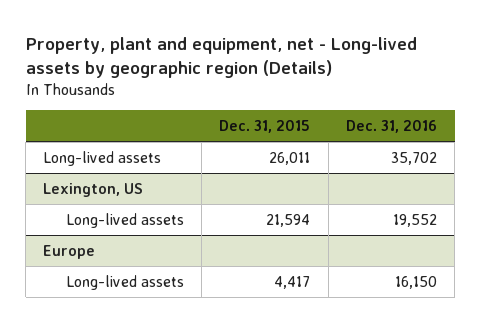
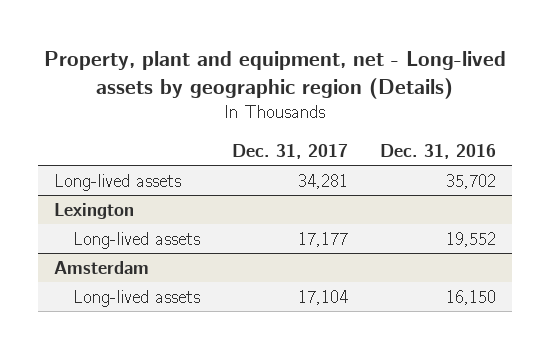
- | Dec. 31, 2015 | Dec. 31, 2016
+ | Dec. 31, 2017 | Dec. 31, 2016
- Lexington, US
+ Lexington
- Europe
+ Amsterdam

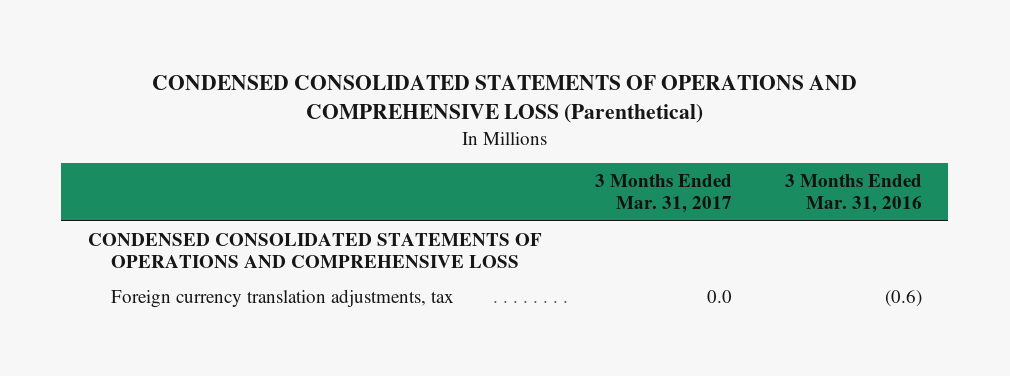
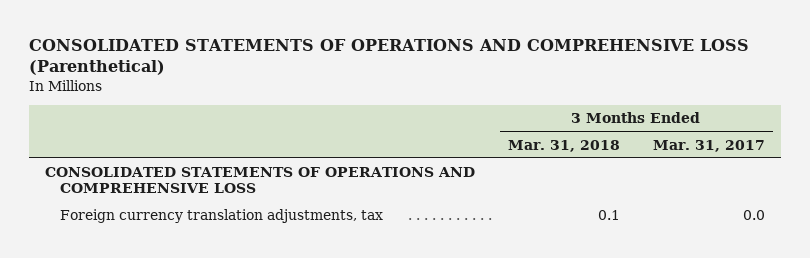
- CONDENSED CONSOLIDATED STATEMENTS OF OPERATIONS AND COMPREHENSIVE LOSS (Parenthetical)
+ CONSOLIDATED STATEMENTS OF OPERATIONS AND COMPREHENSIVE LOSS (Parenthetical)
- | 3 Months Ended Mar. 31, 2017 | 3 Months Ended Mar. 31, 2016
+ | 3 Months Ended Mar. 31, 2018 | 3 Months Ended Mar. 31, 2017
- CONDENSED CONSOLIDATED STATEMENTS OF OPERATIONS AND COMPREHENSIVE LOSS
+ CONSOLIDATED STATEMENTS OF OPERATIONS AND COMPREHENSIVE LOSS

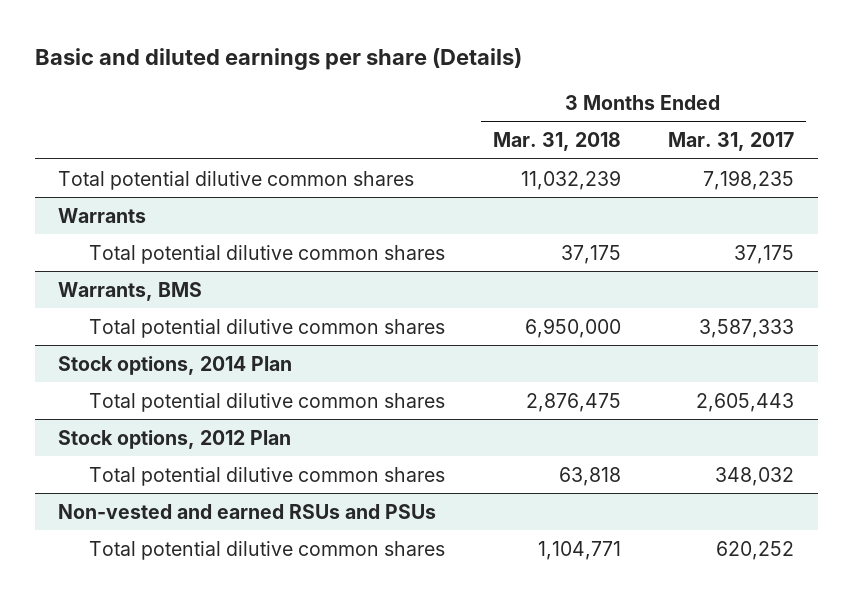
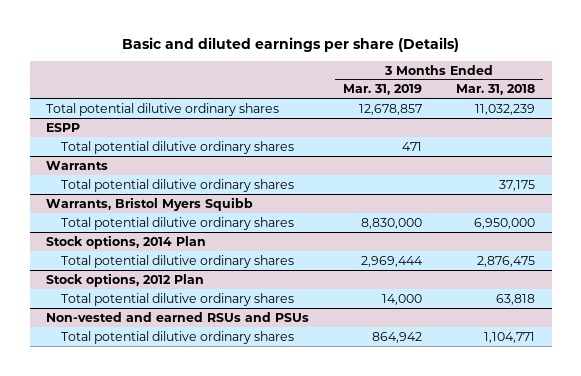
- | 3 Months Ended Mar. 31, 2018 | 3 Months Ended Mar. 31, 2017
+ | 3 Months Ended Mar. 31, 2019 | 3 Months Ended Mar. 31, 2018
- Total potential dilutive common shares | 11,032,239 | 7,198,235
+ Total potential dilutive ordinary shares | 12,678,857 | 11,032,239
+ ESPP
+ Total potential dilutive ordinary shares | 471 |
@ Warrants
- Total potential dilutive common shares | 37,175 | 37,175
- Warrants, BMS
- Total potential dilutive common shares | 6,950,000 | 3,587,333
@ Warrants
+ Total potential dilutive ordinary shares | | 37,175
+ Warrants, Bristol Myers Squibb
+ Total potential dilutive ordinary shares | 8,830,000 | 6,950,000
@ Stock options, 2014 Plan
- Total potential dilutive common shares | 2,876,475 | 2,605,443
+ Total potential dilutive ordinary shares | 2,969,444 | 2,876,475
@ Stock options, 2012 Plan
- Total potential dilutive common shares | 63,818 | 348,032
+ Total potential dilutive ordinary shares | 14,000 | 63,818
@ Non-vested and earned RSUs and PSUs
- Total potential dilutive common shares | 1,104,771 | 620,252
+ Total potential dilutive ordinary shares | 864,942 | 1,104,771

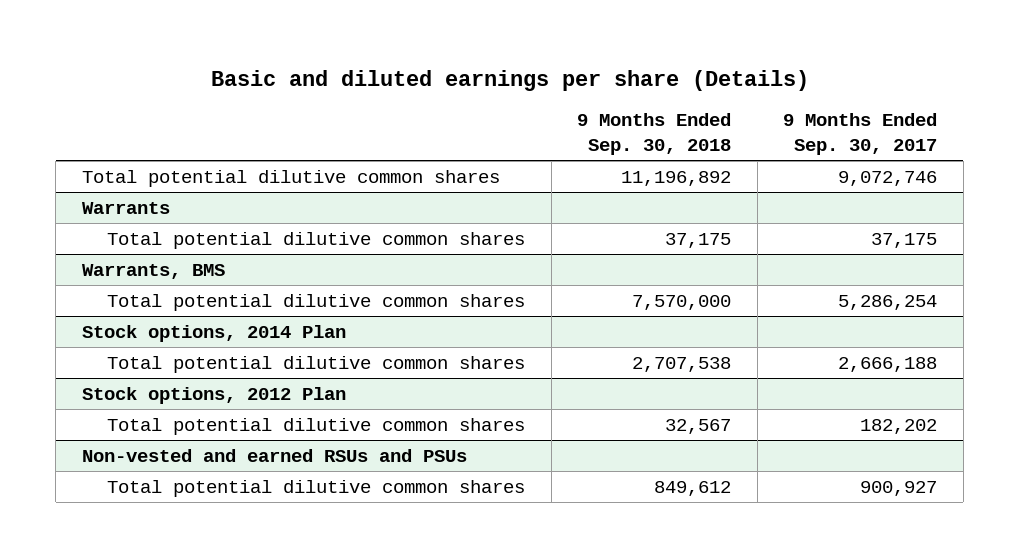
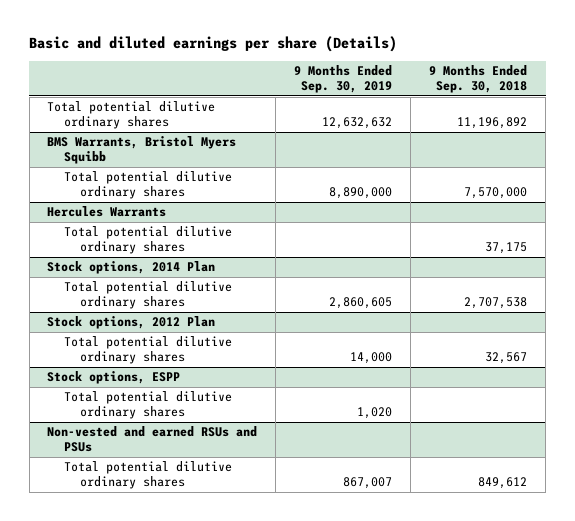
- | 9 Months Ended Sep. 30, 2018 | 9 Months Ended Sep. 30, 2017
+ | 9 Months Ended Sep. 30, 2019 | 9 Months Ended Sep. 30, 2018
- Total potential dilutive common shares | 11,196,892 | 9,072,746
- Warrants
- Total potential dilutive common shares | 37,175 | 37,175
- Warrants, BMS
- Total potential dilutive common shares | 7,570,000 | 5,286,254
+ Total potential dilutive ordinary shares | 12,632,632 | 11,196,892
+ BMS Warrants, Bristol Myers Squibb
+ Total potential dilutive ordinary shares | 8,890,000 | 7,570,000
+ Hercules Warrants
+ Total potential dilutive ordinary shares | | 37,175
@ Stock options, 2014 Plan
- Total potential dilutive common shares | 2,707,538 | 2,666,188
+ Total potential dilutive ordinary shares | 2,860,605 | 2,707,538
@ Stock options, 2012 Plan
- Total potential dilutive common shares | 32,567 | 182,202
+ Total potential dilutive ordinary shares | 14,000 | 32,567
+ Stock options, ESPP
+ Total potential dilutive ordinary shares | 1,020 |
@ Non-vested and earned RSUs and PSUs
- Total potential dilutive common shares | 849,612 | 900,927
+ Total potential dilutive ordinary shares | 867,007 | 849,612

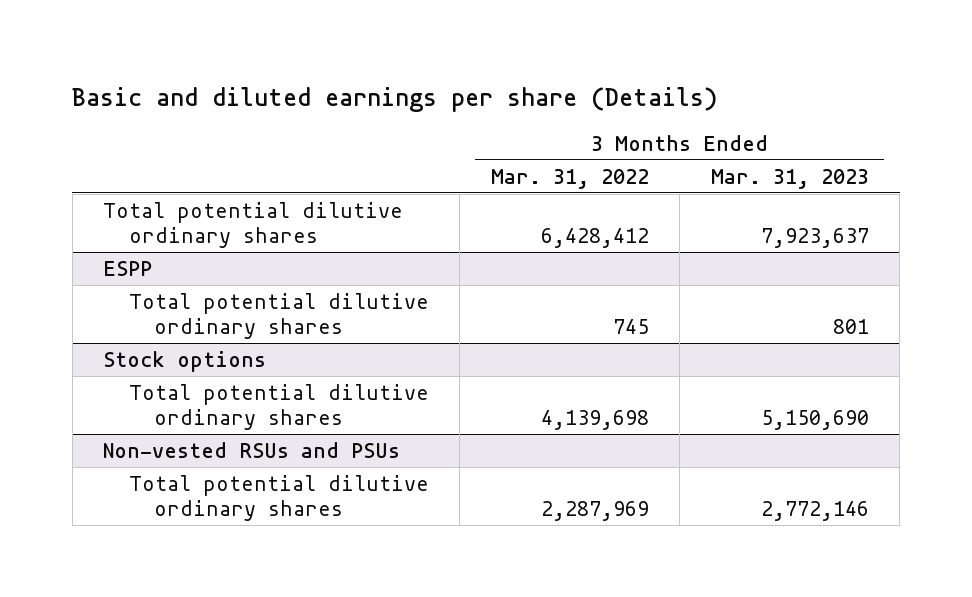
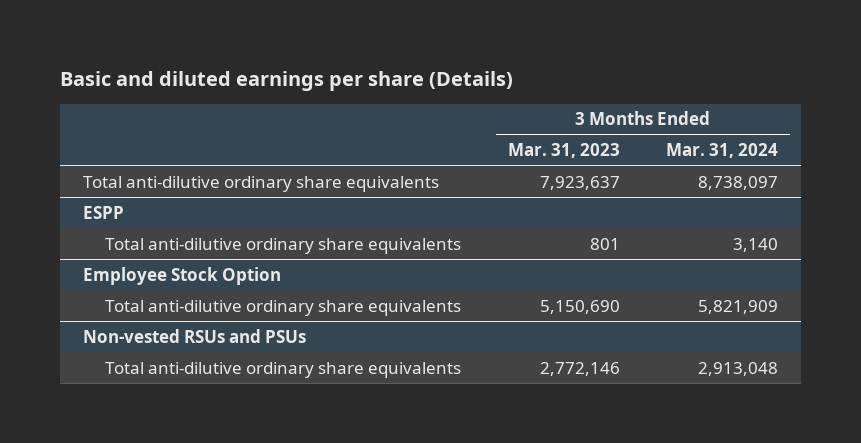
- | 3 Months Ended Mar. 31, 2022 | 3 Months Ended Mar. 31, 2023
+ | 3 Months Ended Mar. 31, 2023 | 3 Months Ended Mar. 31, 2024
- Total potential dilutive ordinary shares | 6,428,412 | 7,923,637
+ Total anti-dilutive ordinary share equivalents | 7,923,637 | 8,738,097
@ ESPP
- Total potential dilutive ordinary shares | 745 | 801
- Stock options
- Total potential dilutive ordinary shares | 4,139,698 | 5,150,690
@ ESPP
+ Total anti-dilutive ordinary share equivalents | 801 | 3,140
+ Employee Stock Option
+ Total anti-dilutive ordinary share equivalents | 5,150,690 | 5,821,909
@ Non-vested RSUs and PSUs
- Total potential dilutive ordinary shares | 2,287,969 | 2,772,146
+ Total anti-dilutive ordinary share equivalents | 2,772,146 | 2,913,048

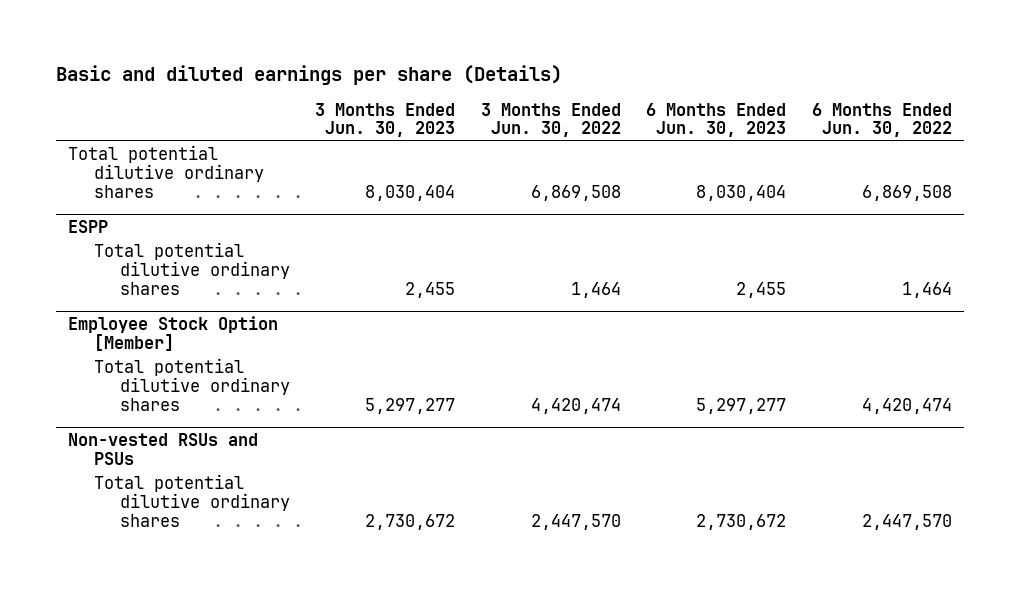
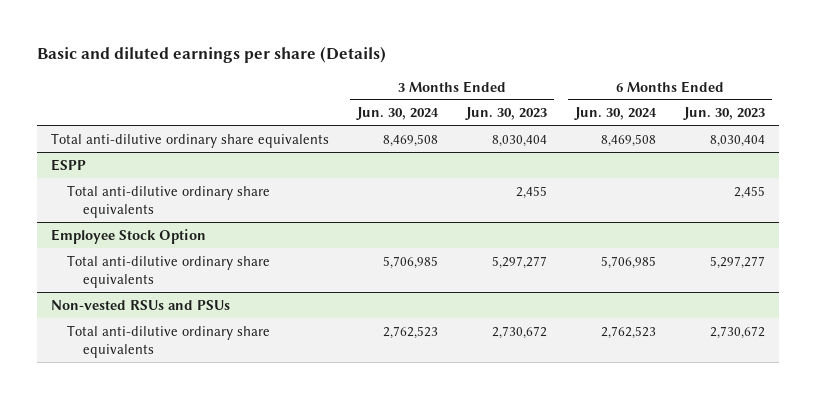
- | 3 Months Ended Jun. 30, 2023 | 3 Months Ended Jun. 30, 2022 | 6 Months Ended Jun. 30, 2023 | 6 Months Ended Jun. 30, 2022
+ | 3 Months Ended Jun. 30, 2024 | 3 Months Ended Jun. 30, 2023 | 6 Months Ended Jun. 30, 2024 | 6 Months Ended Jun. 30, 2023
- Total potential dilutive ordinary shares | 8,030,404 | 6,869,508 | 8,030,404 | 6,869,508
+ Total anti-dilutive ordinary share equivalents | 8,469,508 | 8,030,404 | 8,469,508 | 8,030,404
@ ESPP
- Total potential dilutive ordinary shares | 2,455 | 1,464 | 2,455 | 1,464
- Employee Stock Option [Member]
- Total potential dilutive ordinary shares | 5,297,277 | 4,420,474 | 5,297,277 | 4,420,474
@ ESPP
+ Total anti-dilutive ordinary share equivalents | | 2,455 | | 2,455
+ Employee Stock Option
+ Total anti-dilutive ordinary share equivalents | 5,706,985 | 5,297,277 | 5,706,985 | 5,297,277
@ Non-vested RSUs and PSUs
- Total potential dilutive ordinary shares | 2,730,672 | 2,447,570 | 2,730,672 | 2,447,570
+ Total anti-dilutive ordinary share equivalents | 2,762,523 | 2,730,672 | 2,762,523 | 2,730,672

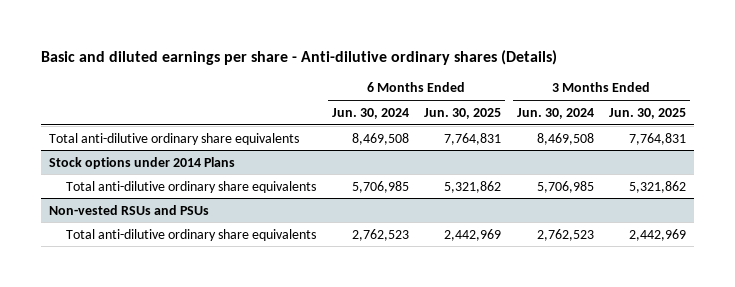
- Basic and diluted earnings per share (Details)
+ Basic and diluted earnings per share - Anti-dilutive ordinary shares (Details)
- | 3 Months Ended Jun. 30, 2024 | 3 Months Ended Jun. 30, 2023 | 6 Months Ended Jun. 30, 2024 | 6 Months Ended Jun. 30, 2023
+ | 6 Months Ended Jun. 30, 2024 | 6 Months Ended Jun. 30, 2025 | 3 Months Ended Jun. 30, 2024 | 3 Months Ended Jun. 30, 2025
- ESPP
- Total anti-dilutive ordinary share equivalents | | 2,455 | | 2,455
- Employee Stock Option
+ Stock options under 2014 Plans

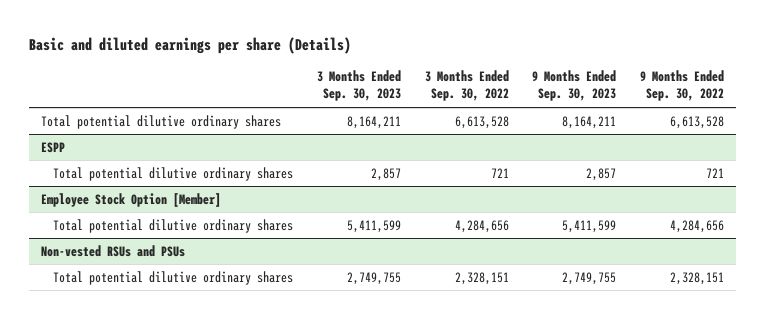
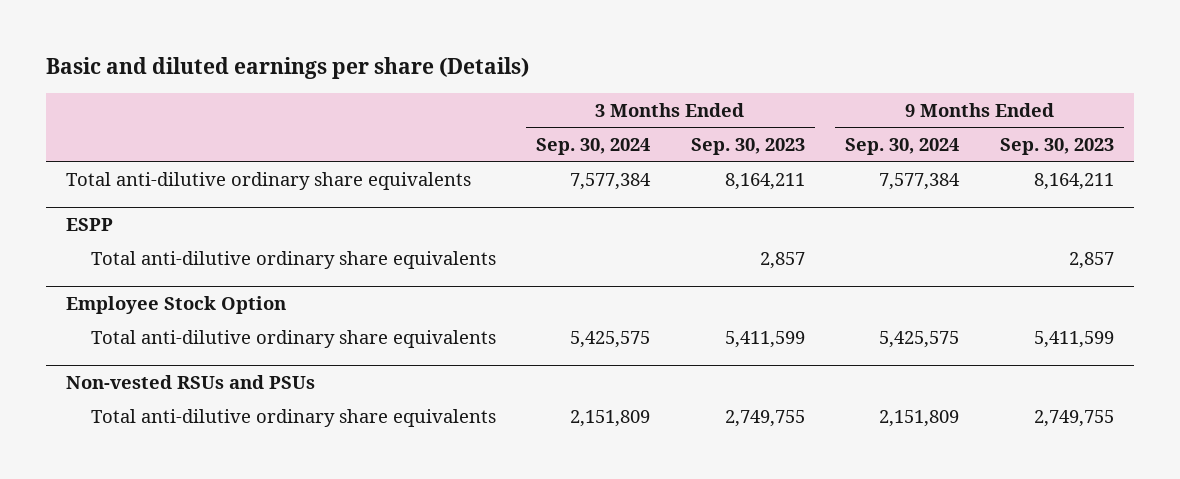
- | 3 Months Ended Sep. 30, 2023 | 3 Months Ended Sep. 30, 2022 | 9 Months Ended Sep. 30, 2023 | 9 Months Ended Sep. 30, 2022
+ | 3 Months Ended Sep. 30, 2024 | 3 Months Ended Sep. 30, 2023 | 9 Months Ended Sep. 30, 2024 | 9 Months Ended Sep. 30, 2023
- Total potential dilutive ordinary shares | 8,164,211 | 6,613,528 | 8,164,211 | 6,613,528
+ Total anti-dilutive ordinary share equivalents | 7,577,384 | 8,164,211 | 7,577,384 | 8,164,211
@ ESPP
- Total potential dilutive ordinary shares | 2,857 | 721 | 2,857 | 721
- Employee Stock Option [Member]
- Total potential dilutive ordinary shares | 5,411,599 | 4,284,656 | 5,411,599 | 4,284,656
@ ESPP
+ Total anti-dilutive ordinary share equivalents | | 2,857 | | 2,857
+ Employee Stock Option
+ Total anti-dilutive ordinary share equivalents | 5,425,575 | 5,411,599 | 5,425,575 | 5,411,599
@ Non-vested RSUs and PSUs
- Total potential dilutive ordinary shares | 2,749,755 | 2,328,151 | 2,749,755 | 2,328,151
+ Total anti-dilutive ordinary share equivalents | 2,151,809 | 2,749,755 | 2,151,809 | 2,749,755

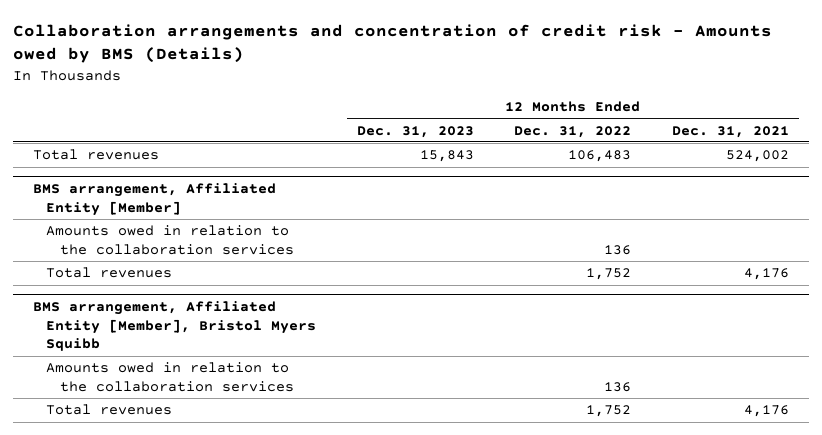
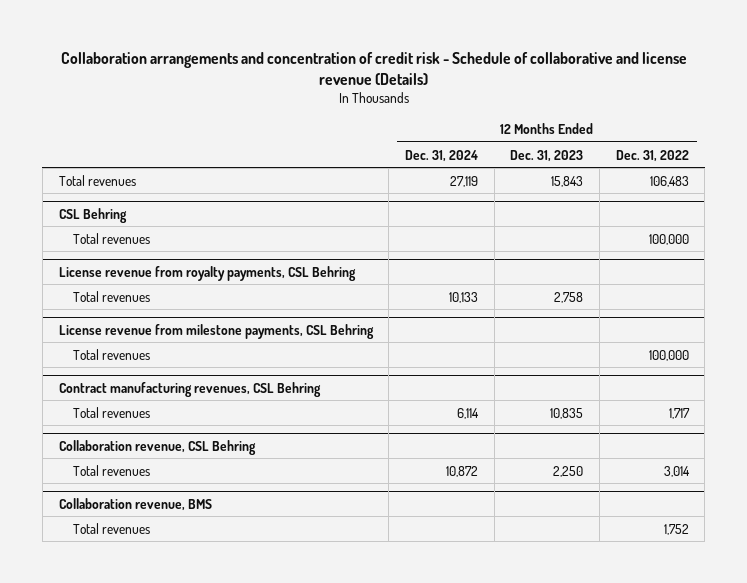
- Collaboration arrangements and concentration of credit risk - Amounts owed by BMS (Details)
+ Collaboration arrangements and concentration of credit risk - Schedule of collaborative and license revenue (Details)
- | 12 Months Ended Dec. 31, 2023 | 12 Months Ended Dec. 31, 2022 | 12 Months Ended Dec. 31, 2021
+ | 12 Months Ended Dec. 31, 2024 | 12 Months Ended Dec. 31, 2023 | 12 Months Ended Dec. 31, 2022
- BMS arrangement, Affiliated Entity [Member]
- Amounts owed in relation to the collaboration services | | 136 |
- Total revenues | | 1,752 | 4,176
- BMS arrangement, Affiliated Entity [Member], Bristol Myers Squibb
- Amounts owed in relation to the collaboration services | | 136 |
+ CSL Behring
+ Total revenues | | | 100,000
+ License revenue from royalty payments, CSL Behring
+ Total revenues | 10,133 | 2,758 |
+ License revenue from milestone payments, CSL Behring
+ Total revenues | | | 100,000
+ Contract manufacturing revenues, CSL Behring
+ Total revenues | 6,114 | 10,835 | 1,717
+ Collaboration revenue, CSL Behring
+ Total revenues | 10,872 | 2,250 | 3,014
+ Collaboration revenue, BMS

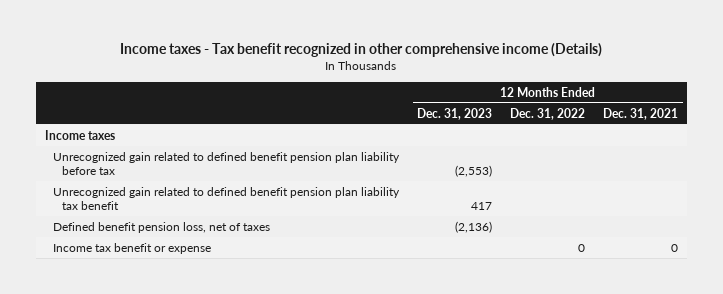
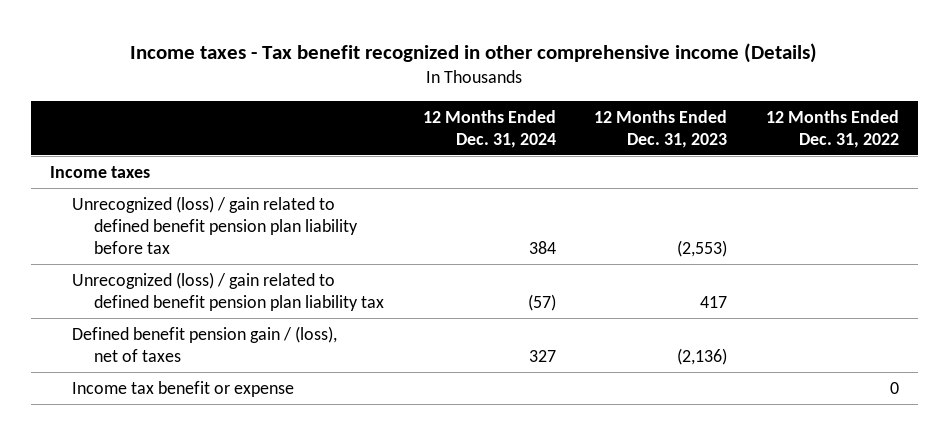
- | 12 Months Ended Dec. 31, 2023 | 12 Months Ended Dec. 31, 2022 | 12 Months Ended Dec. 31, 2021
+ | 12 Months Ended Dec. 31, 2024 | 12 Months Ended Dec. 31, 2023 | 12 Months Ended Dec. 31, 2022
- Unrecognized gain related to defined benefit pension plan liability before tax | (2,553) | |
- Unrecognized gain related to defined benefit pension plan liability tax benefit | 417 | |
- Defined benefit pension loss, net of taxes | (2,136) | |
+ Unrecognized (loss) / gain related to defined benefit pension plan liability before tax | 384 | (2,553) |
+ Unrecognized (loss) / gain related to defined benefit pension plan liability tax | (57) | 417 |
+ Defined benefit pension gain / (loss), net of taxes | 327 | (2,136) |

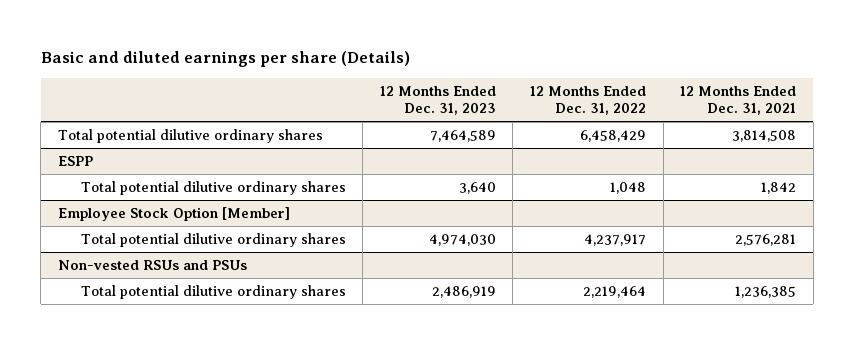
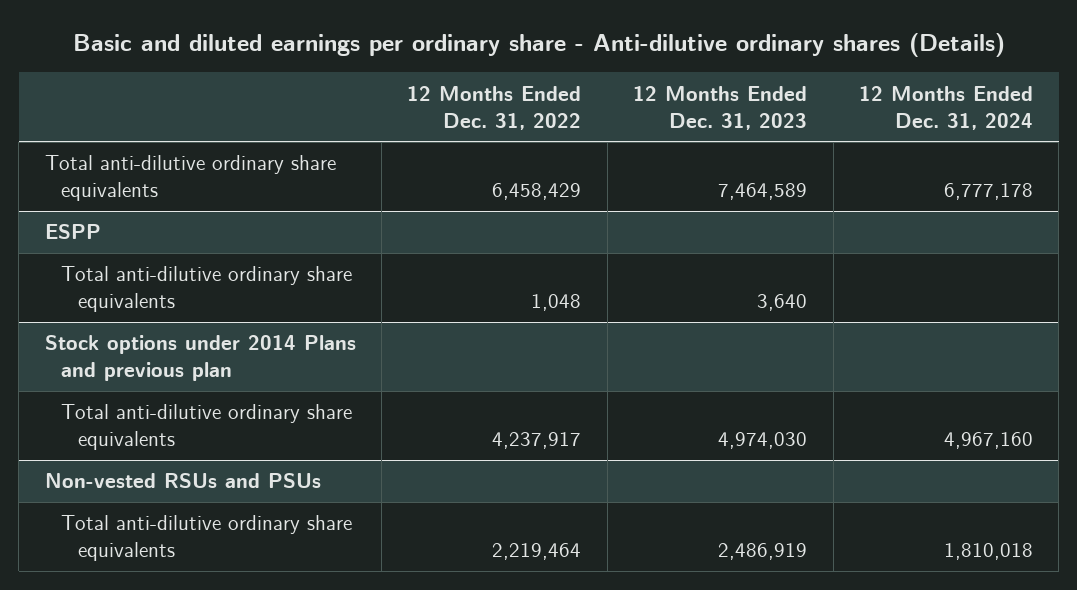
- Basic and diluted earnings per share (Details)
+ Basic and diluted earnings per ordinary share - Anti-dilutive ordinary shares (Details)
- | 12 Months Ended Dec. 31, 2023 | 12 Months Ended Dec. 31, 2022 | 12 Months Ended Dec. 31, 2021
+ | 12 Months Ended Dec. 31, 2022 | 12 Months Ended Dec. 31, 2023 | 12 Months Ended Dec. 31, 2024
- Total potential dilutive ordinary shares | 7,464,589 | 6,458,429 | 3,814,508
+ Total anti-dilutive ordinary share equivalents | 6,458,429 | 7,464,589 | 6,777,178
@ ESPP
- Total potential dilutive ordinary shares | 3,640 | 1,048 | 1,842
- Employee Stock Option [Member]
- Total potential dilutive ordinary shares | 4,974,030 | 4,237,917 | 2,576,281
@ ESPP
+ Total anti-dilutive ordinary share equivalents | 1,048 | 3,640 |
+ Stock options under 2014 Plans and previous plan
+ Total anti-dilutive ordinary share equivalents | 4,237,917 | 4,974,030 | 4,967,160
@ Non-vested RSUs and PSUs
- Total potential dilutive ordinary shares | 2,486,919 | 2,219,464 | 1,236,385
+ Total anti-dilutive ordinary share equivalents | 2,219,464 | 2,486,919 | 1,810,018

